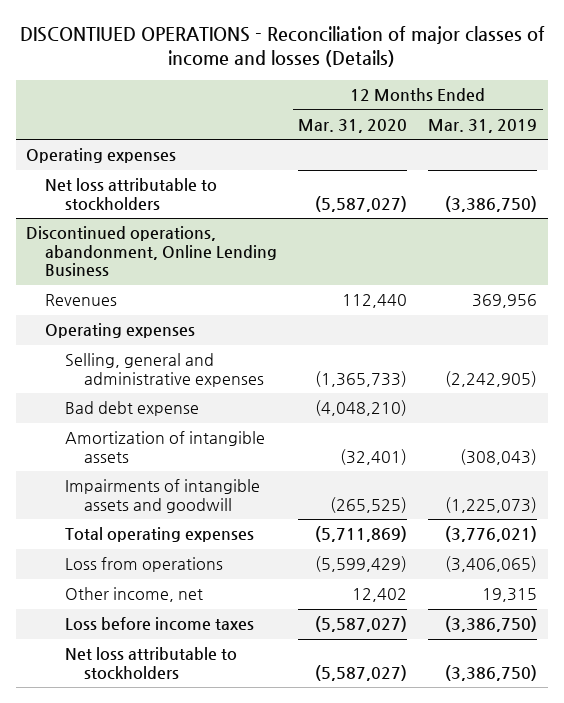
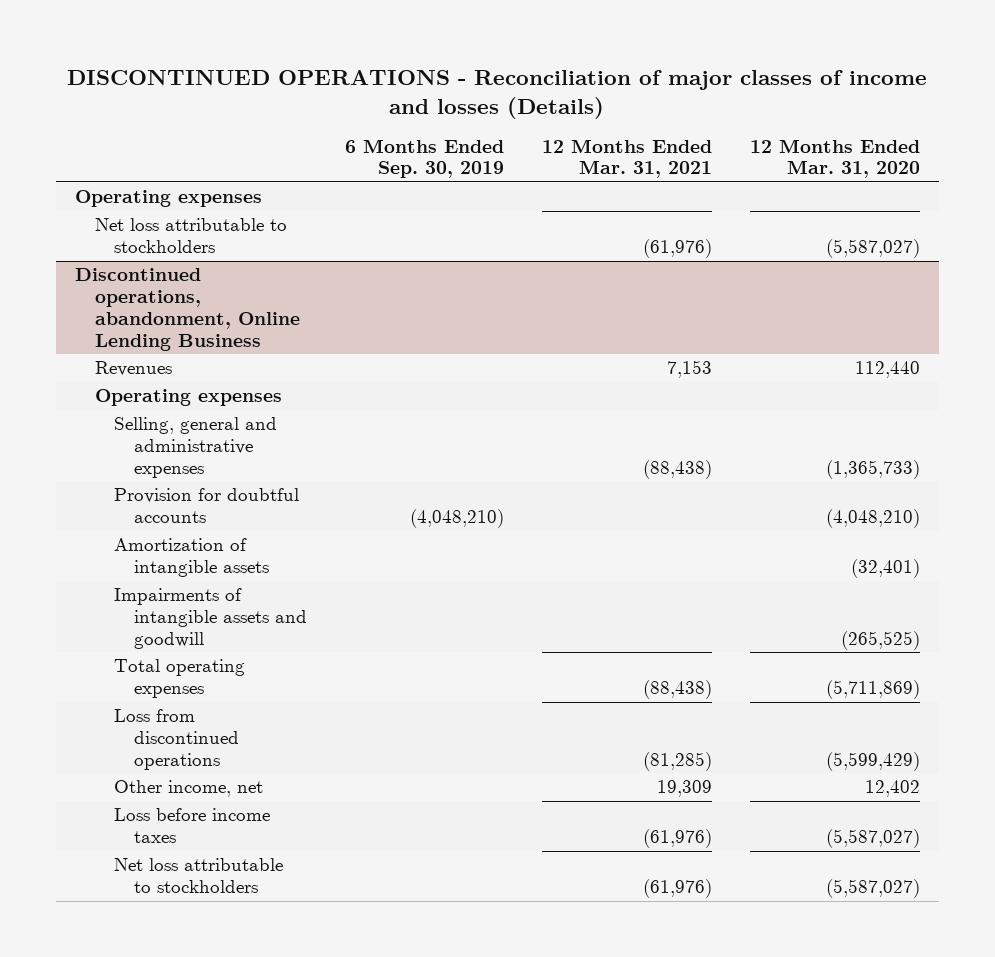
- DISCONTIUED OPERATIONS - Reconciliation of major classes of income and losses (Details)
+ DISCONTINUED OPERATIONS - Reconciliation of major classes of income and losses (Details)
- | 12 Months Ended Mar. 31, 2020 | 12 Months Ended Mar. 31, 2019
+ | 6 Months Ended Sep. 30, 2019 | 12 Months Ended Mar. 31, 2021 | 12 Months Ended Mar. 31, 2020
@ Discontinued operations, abandonment, Online Lending Business
- Bad debt expense | (4,048,210) |
+ Provision for doubtful accounts | (4,048,210) | | (4,048,210)
- Loss from operations | (5,599,429) | (3,406,065)
+ Loss from discontinued operations | | (81,285) | (5,599,429)

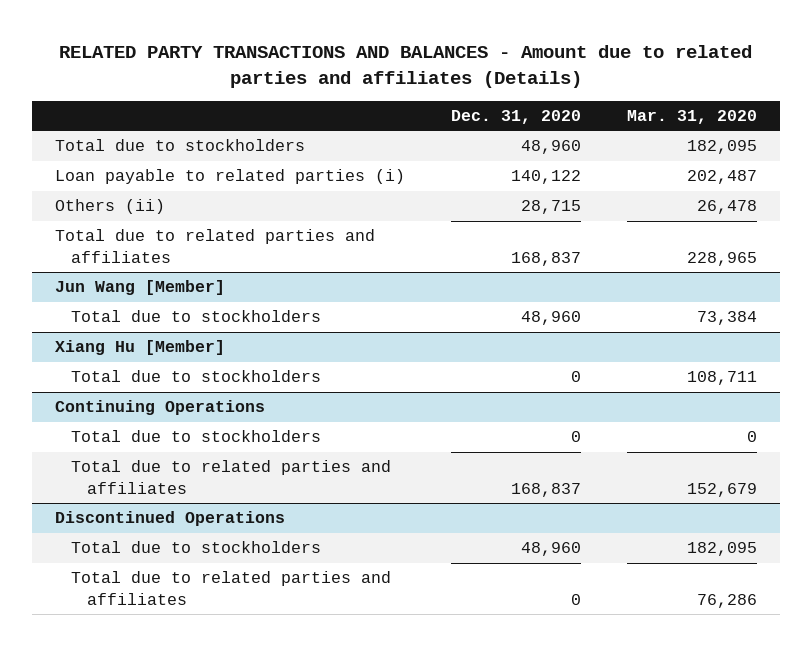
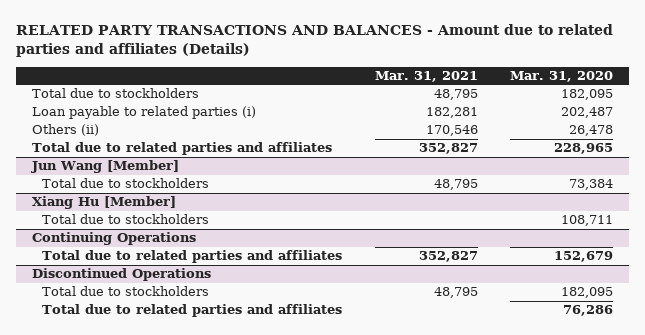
- | Dec. 31, 2020 | Mar. 31, 2020
+ | Mar. 31, 2021 | Mar. 31, 2020
@ Continuing Operations
- Total due to stockholders | 0 | 0

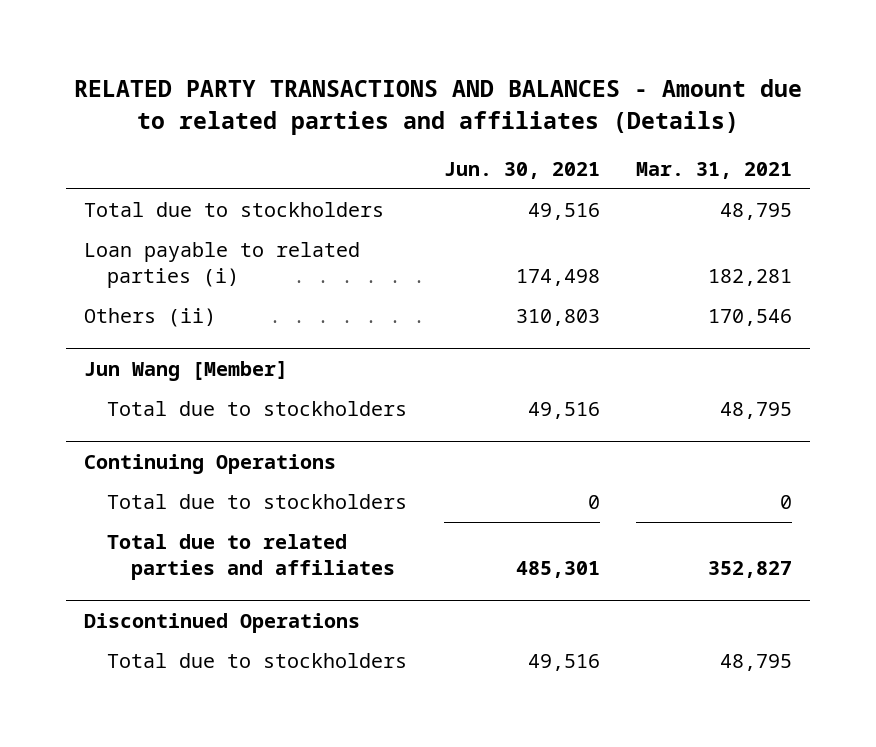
- | Mar. 31, 2021 | Mar. 31, 2020
+ | Jun. 30, 2021 | Mar. 31, 2021
- Total due to related parties and affiliates | 352,827 | 228,965
- Xiang Hu [Member]
- Total due to stockholders | | 108,711
@ Continuing Operations
+ Total due to stockholders | 0 | 0
@ Discontinued Operations
- Total due to related parties and affiliates | | 76,286

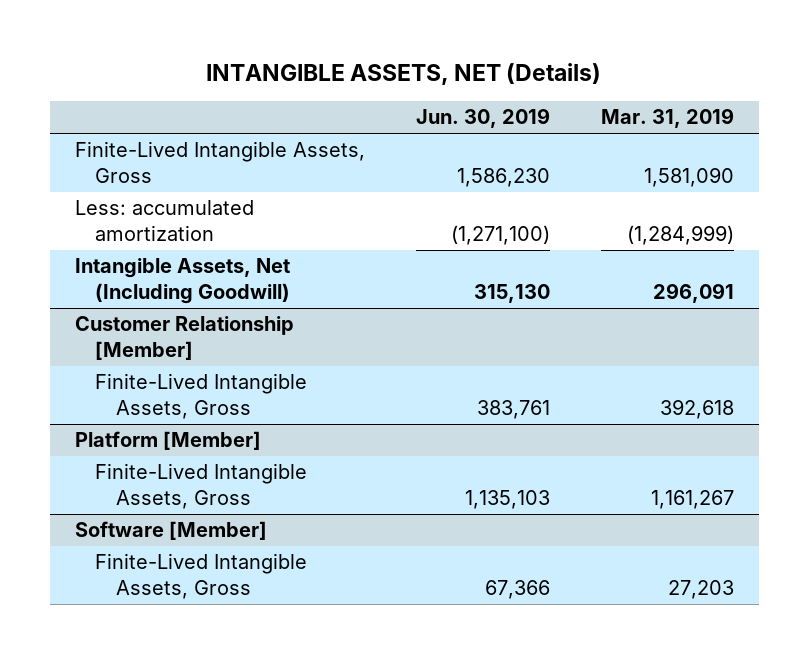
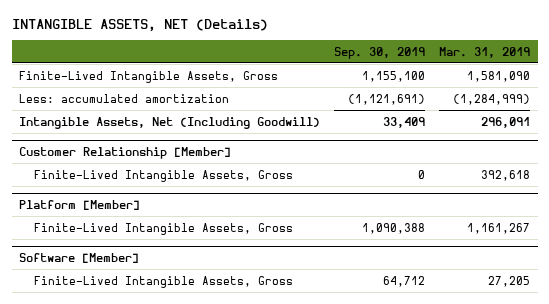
- | Jun. 30, 2019 | Mar. 31, 2019
+ | Sep. 30, 2019 | Mar. 31, 2019
@ Software [Member]
- Finite-Lived Intangible Assets, Gross | 67,366 | 27,203
+ Finite-Lived Intangible Assets, Gross | 64,712 | 27,205

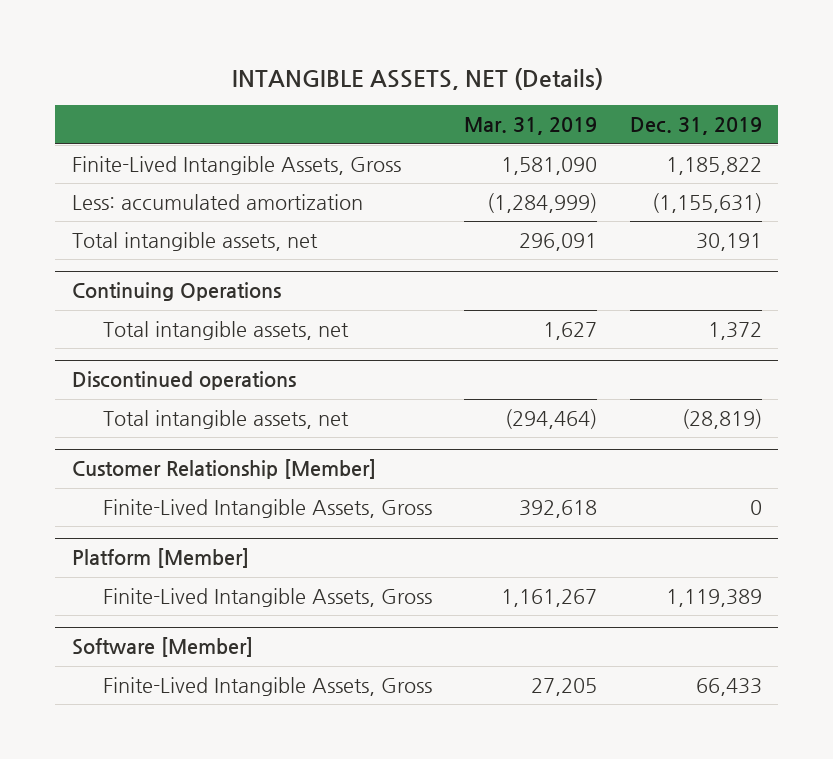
- | Sep. 30, 2019 | Mar. 31, 2019
+ | Mar. 31, 2019 | Dec. 31, 2019
- Intangible Assets, Net (Including Goodwill) | 33,409 | 296,091
+ Total intangible assets, net | 296,091 | 30,191
+ Continuing Operations
+ Total intangible assets, net | 1,627 | 1,372
+ Discontinued operations
+ Total intangible assets, net | (294,464) | (28,819)

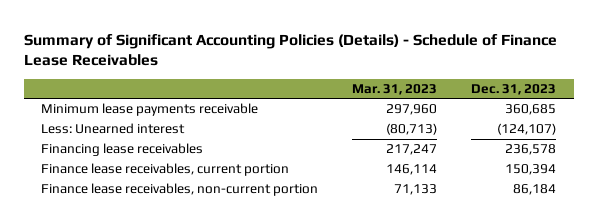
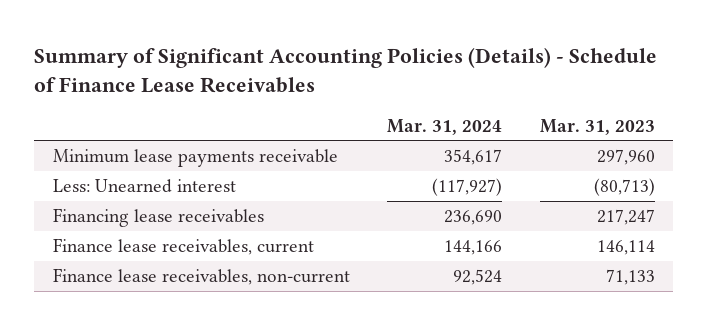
- | Mar. 31, 2023 | Dec. 31, 2023
+ | Mar. 31, 2024 | Mar. 31, 2023
- Finance lease receivables, current portion | 146,114 | 150,394
- Finance lease receivables, non-current portion | 71,133 | 86,184
+ Finance lease receivables, current | 144,166 | 146,114
+ Finance lease receivables, non-current | 92,524 | 71,133

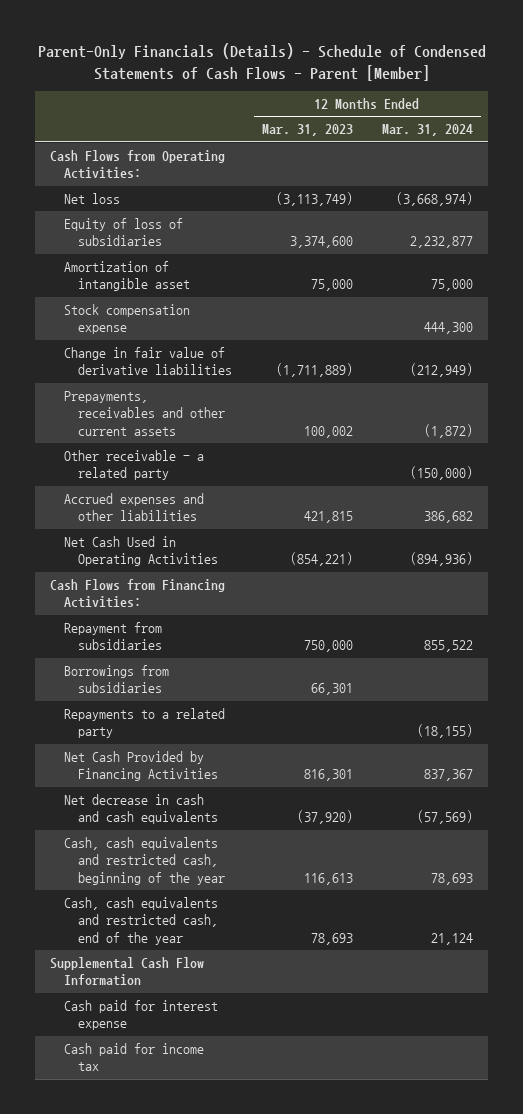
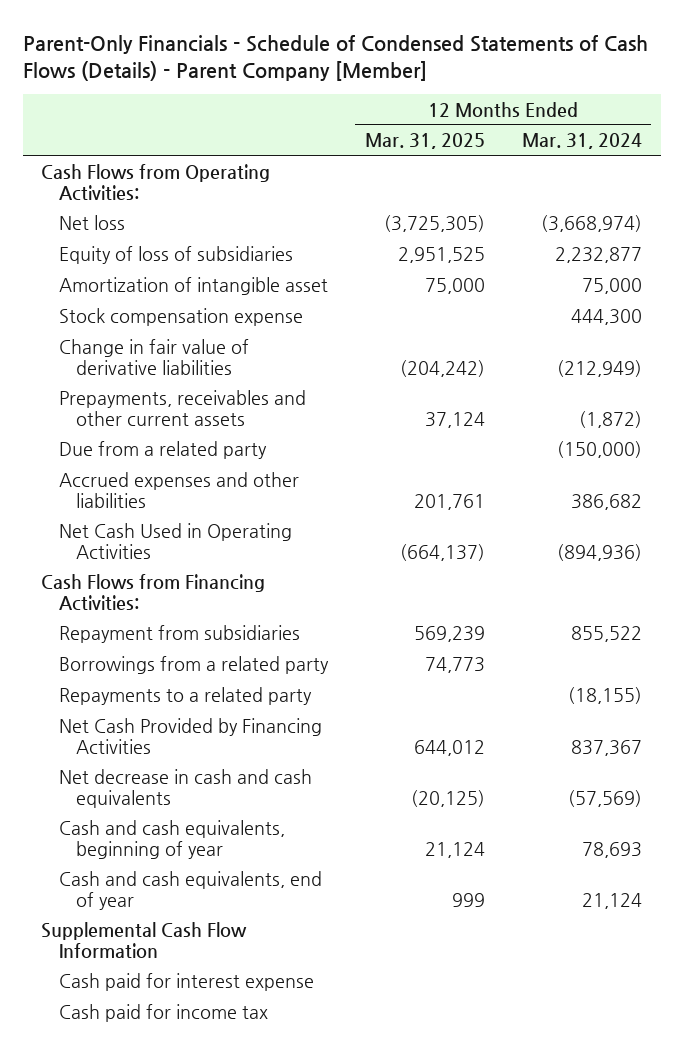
- Parent-Only Financials (Details) - Schedule of Condensed Statements of Cash Flows - Parent [Member]
+ Parent-Only Financials - Schedule of Condensed Statements of Cash Flows (Details) - Parent Company [Member]
- | 12 Months Ended Mar. 31, 2023 | 12 Months Ended Mar. 31, 2024
+ | 12 Months Ended Mar. 31, 2025 | 12 Months Ended Mar. 31, 2024
- Other receivable - a related party | | (150,000)
+ Due from a related party | | (150,000)
- Borrowings from subsidiaries | 66,301 |
+ Borrowings from a related party | 74,773 |
- Cash, cash equivalents and restricted cash, beginning of the year | 116,613 | 78,693
- Cash, cash equivalents and restricted cash, end of the year | 78,693 | 21,124
+ Cash and cash equivalents, beginning of year | 21,124 | 78,693
+ Cash and cash equivalents, end of year | 999 | 21,124

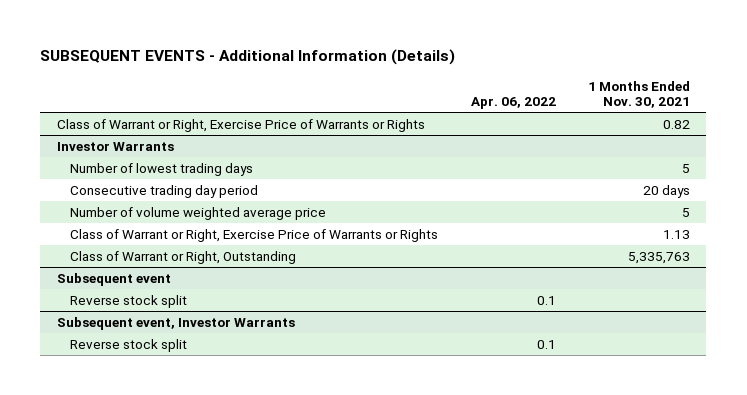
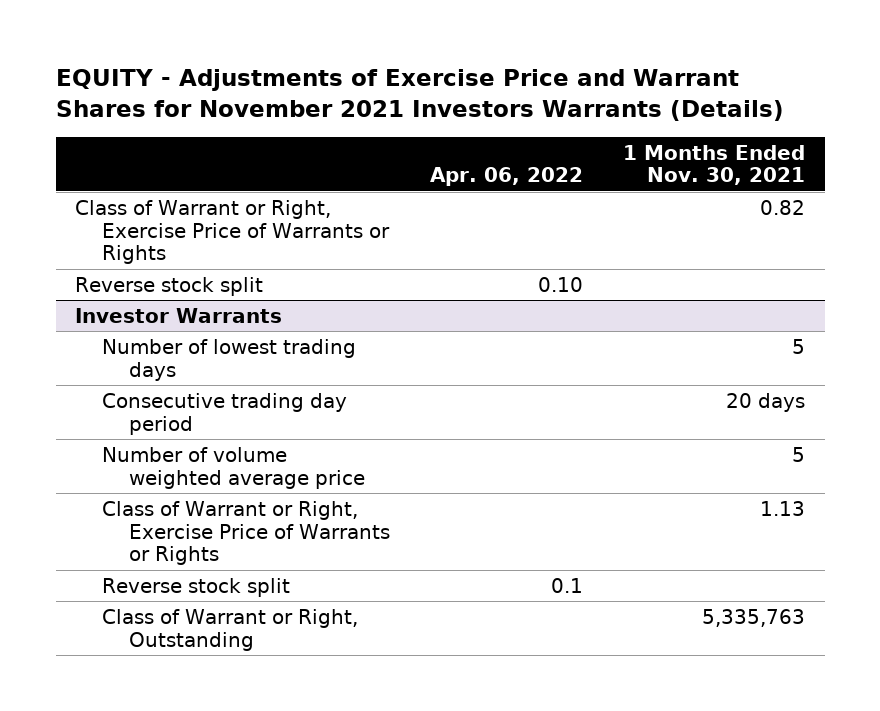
- SUBSEQUENT EVENTS - Additional Information (Details)
+ EQUITY - Adjustments of Exercise Price and Warrant Shares for November 2021 Investors Warrants (Details)
+ Reverse stock split | 0.10 |
- Subsequent event
- Subsequent event, Investor Warrants
- Reverse stock split | 0.1 |
@ Investor Warrants
moved down: Class of Warrant or Right, Outstanding | | 5,335,763

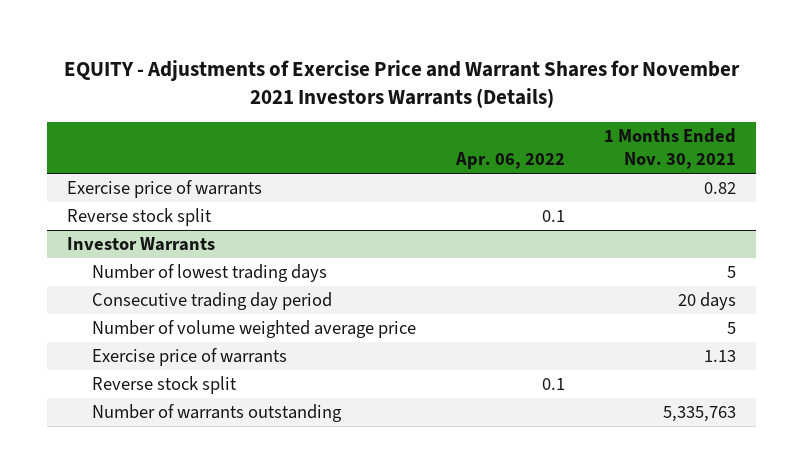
- Class of Warrant or Right, Exercise Price of Warrants or Rights | | 0.82
- Reverse stock split | 0.10 |
+ Exercise price of warrants | | 0.82
+ Reverse stock split | 0.1 |
@ Investor Warrants
- Class of Warrant or Right, Exercise Price of Warrants or Rights | | 1.13
+ Exercise price of warrants | | 1.13
- Class of Warrant or Right, Outstanding | | 5,335,763
+ Number of warrants outstanding | | 5,335,763

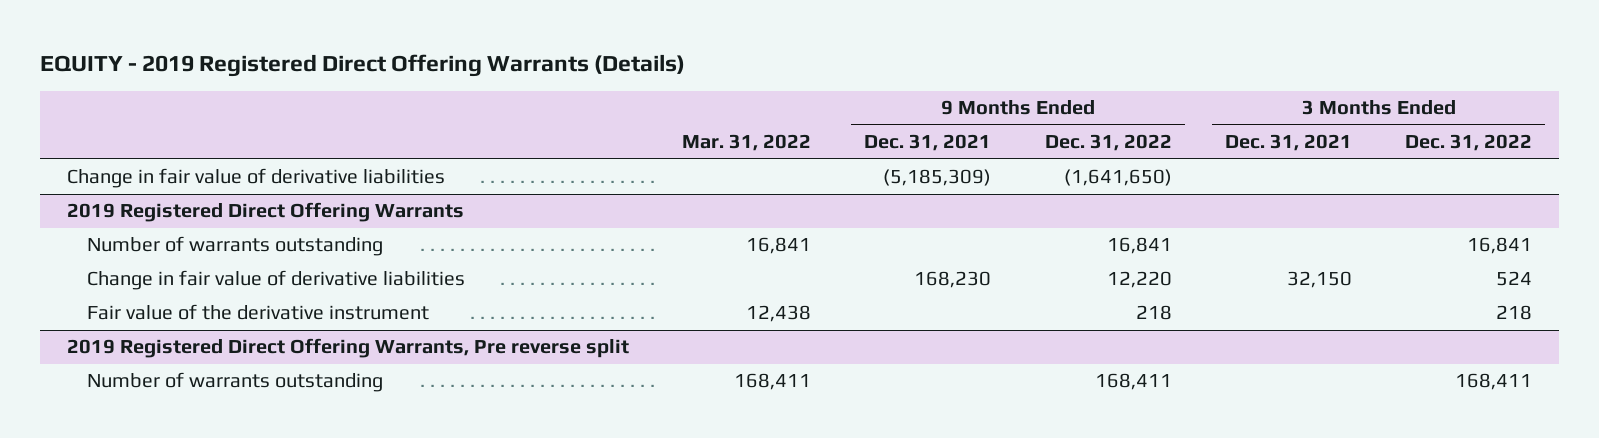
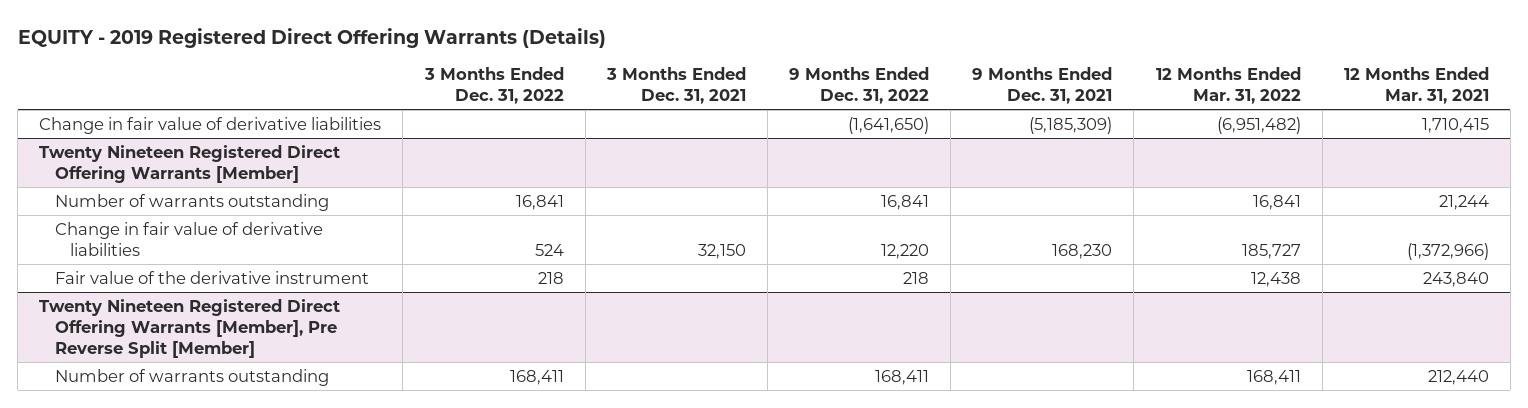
- | Mar. 31, 2022 | 9 Months Ended Dec. 31, 2021 | 9 Months Ended Dec. 31, 2022 | 3 Months Ended Dec. 31, 2021 | 3 Months Ended Dec. 31, 2022
+ | 3 Months Ended Dec. 31, 2022 | 3 Months Ended Dec. 31, 2021 | 9 Months Ended Dec. 31, 2022 | 9 Months Ended Dec. 31, 2021 | 12 Months Ended Mar. 31, 2022 | 12 Months Ended Mar. 31, 2021
- 2019 Registered Direct Offering Warrants
+ Twenty Nineteen Registered Direct Offering Warrants [Member]
- 2019 Registered Direct Offering Warrants, Pre reverse split
+ Twenty Nineteen Registered Direct Offering Warrants [Member], Pre Reverse Split [Member]

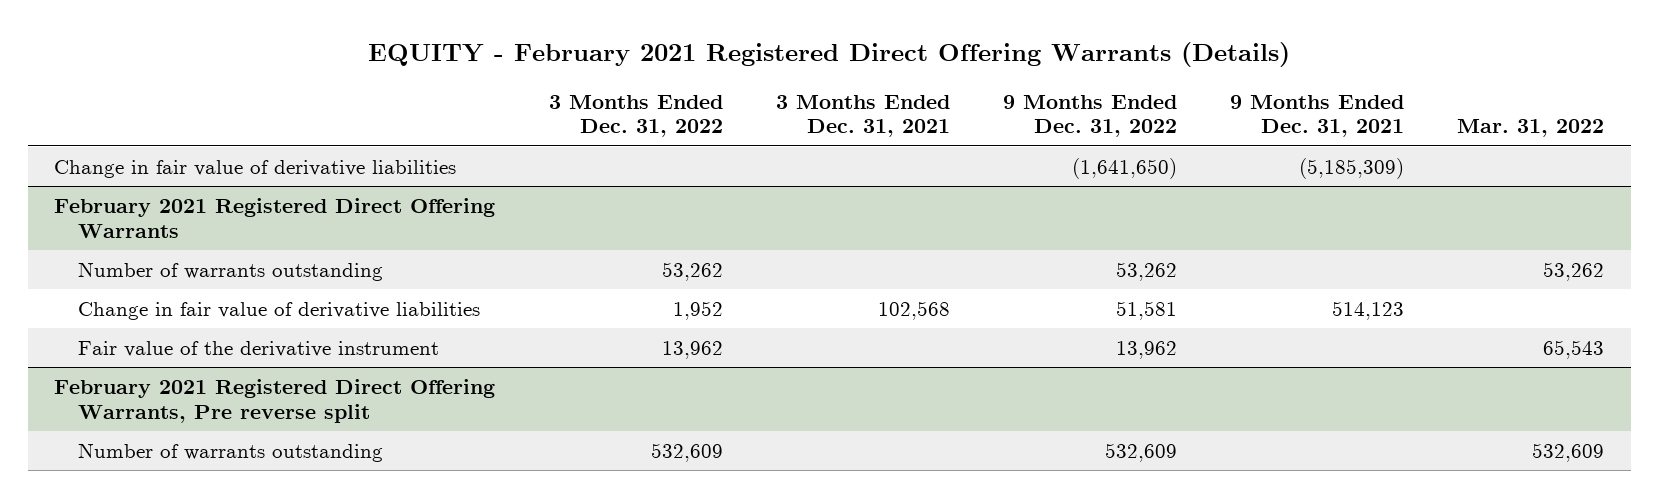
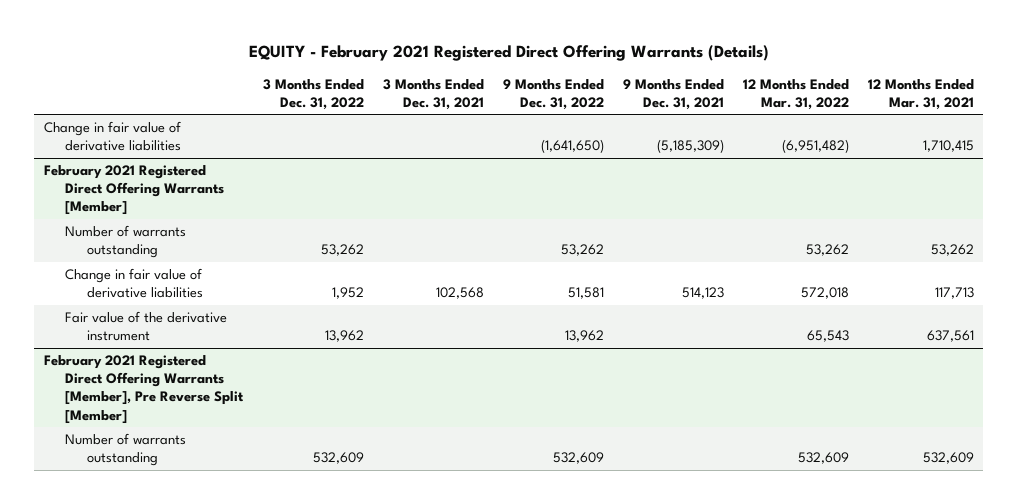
- | 3 Months Ended Dec. 31, 2022 | 3 Months Ended Dec. 31, 2021 | 9 Months Ended Dec. 31, 2022 | 9 Months Ended Dec. 31, 2021 | Mar. 31, 2022
+ | 3 Months Ended Dec. 31, 2022 | 3 Months Ended Dec. 31, 2021 | 9 Months Ended Dec. 31, 2022 | 9 Months Ended Dec. 31, 2021 | 12 Months Ended Mar. 31, 2022 | 12 Months Ended Mar. 31, 2021
- February 2021 Registered Direct Offering Warrants
+ February 2021 Registered Direct Offering Warrants [Member]
- February 2021 Registered Direct Offering Warrants, Pre reverse split
+ February 2021 Registered Direct Offering Warrants [Member], Pre Reverse Split [Member]

